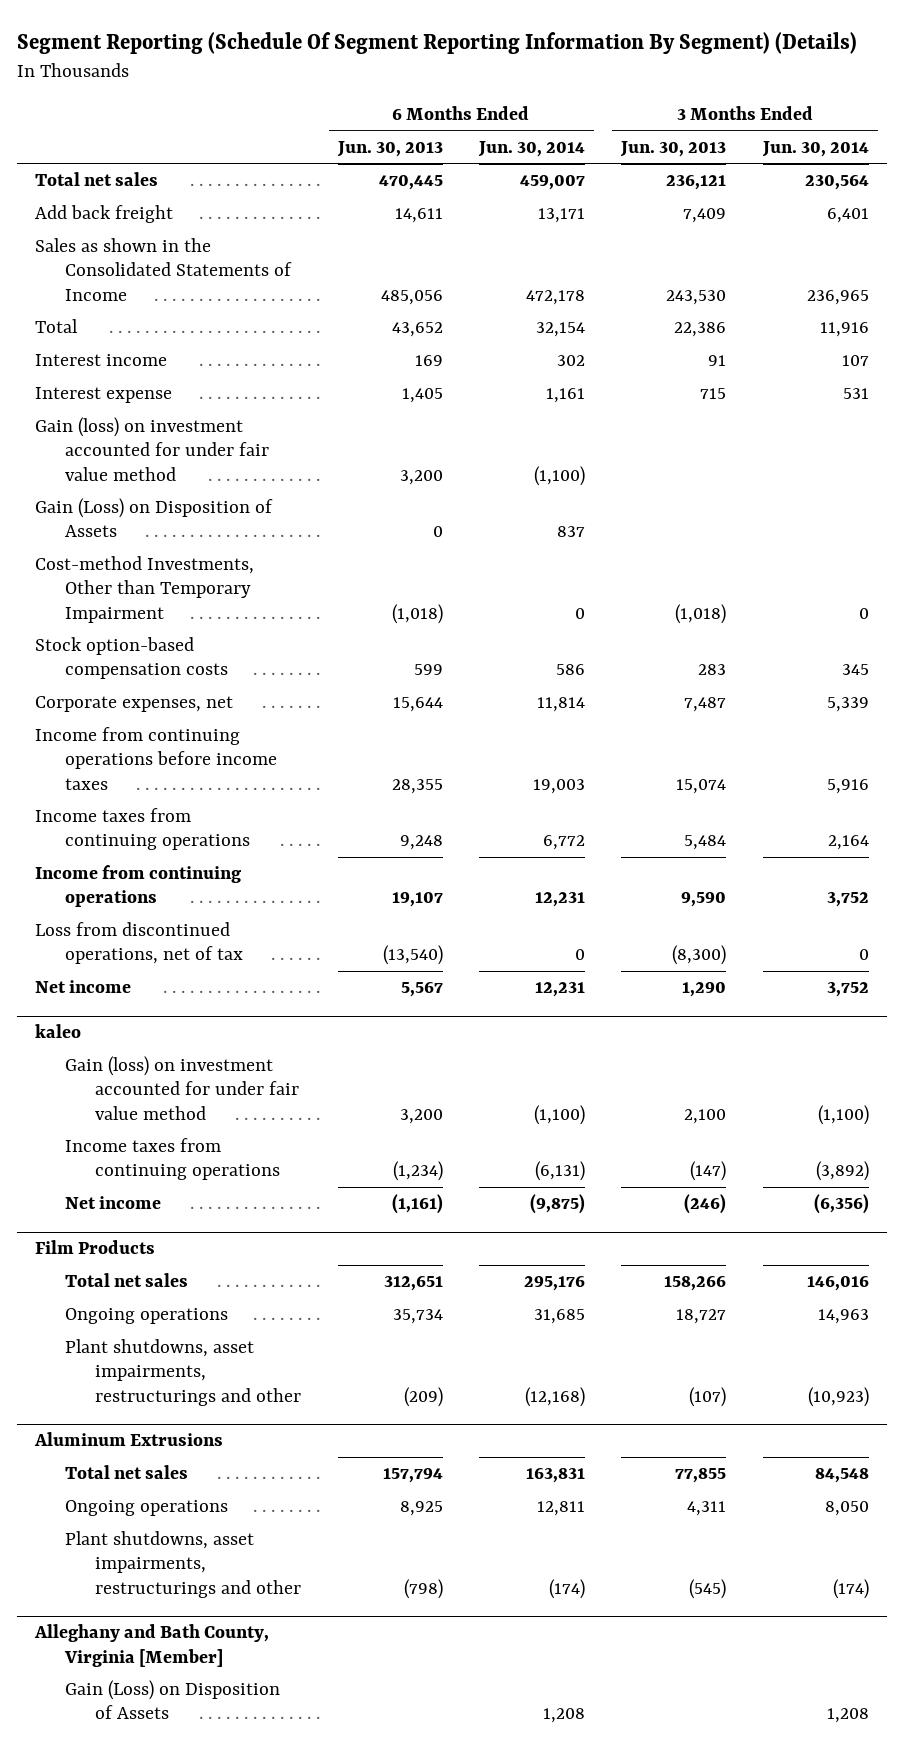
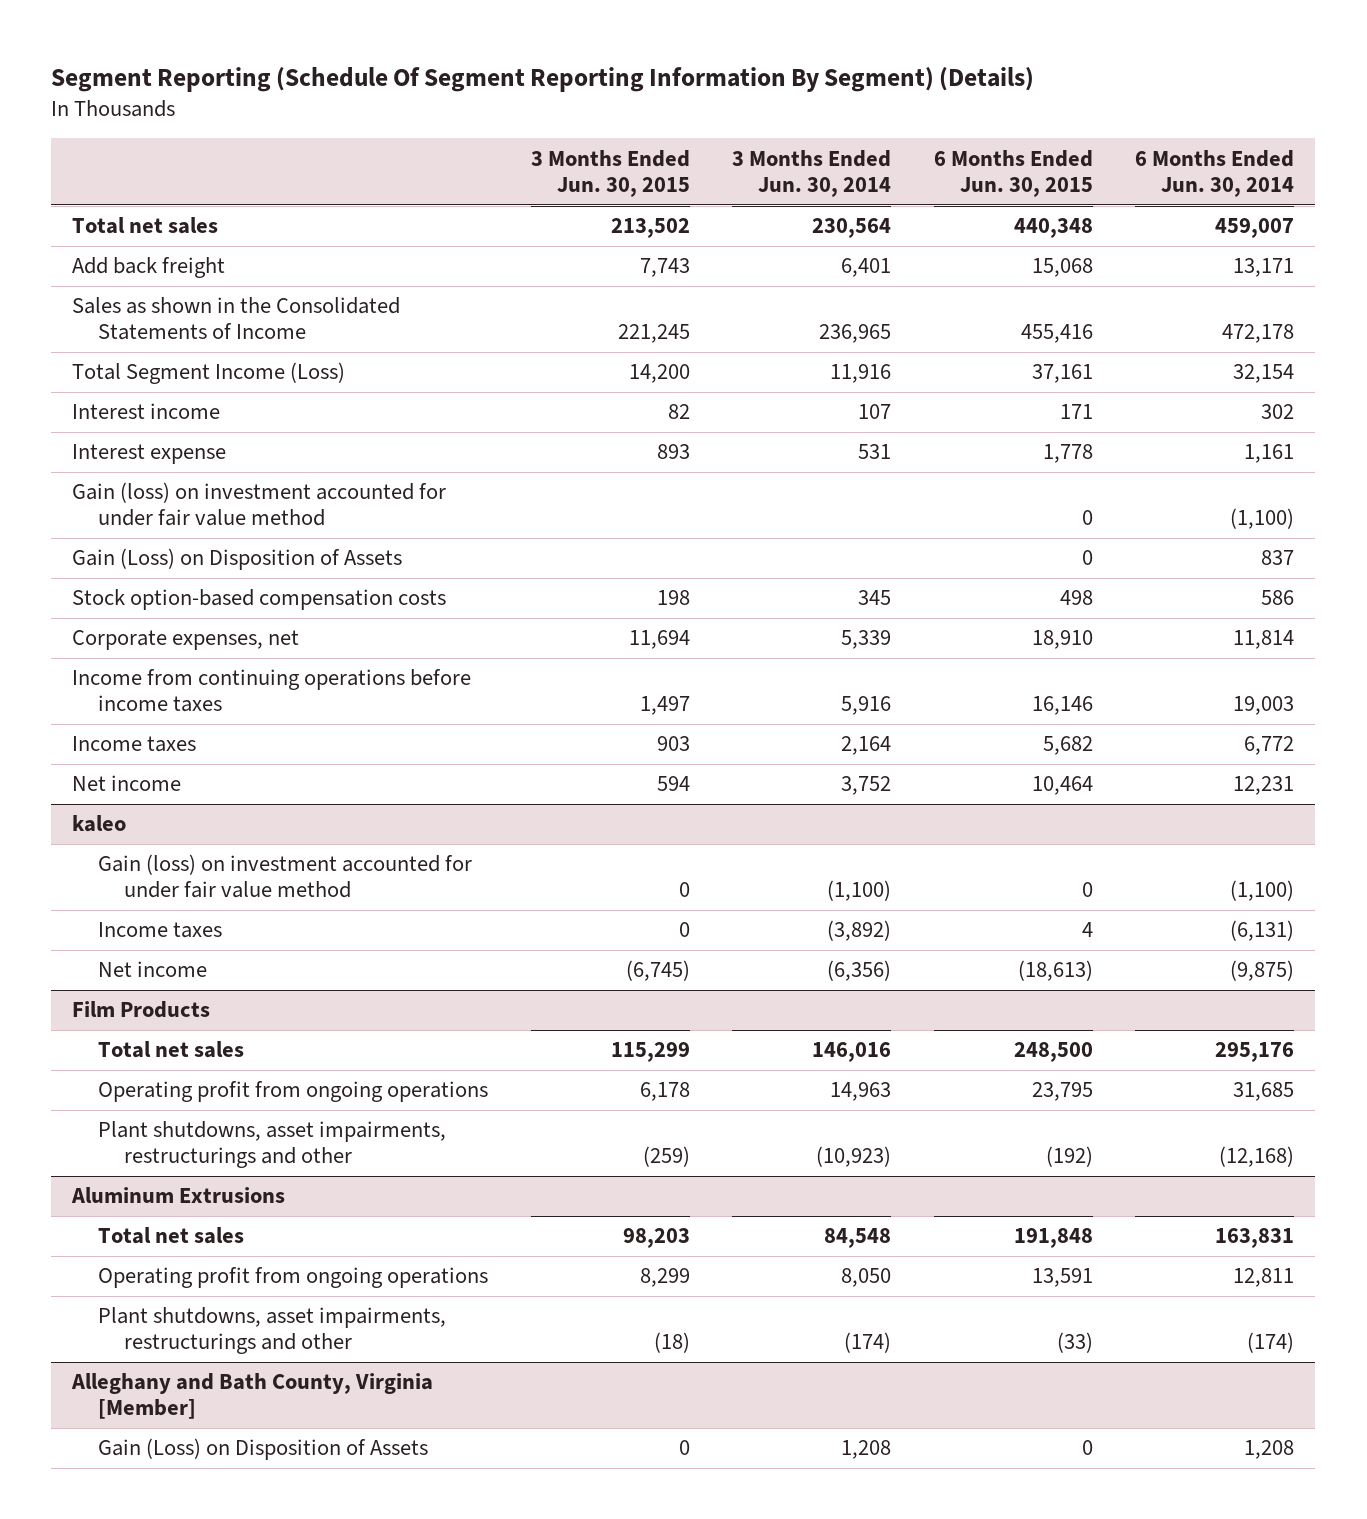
- | 6 Months Ended Jun. 30, 2013 | 6 Months Ended Jun. 30, 2014 | 3 Months Ended Jun. 30, 2013 | 3 Months Ended Jun. 30, 2014
+ | 3 Months Ended Jun. 30, 2015 | 3 Months Ended Jun. 30, 2014 | 6 Months Ended Jun. 30, 2015 | 6 Months Ended Jun. 30, 2014
- Total | 43,652 | 32,154 | 22,386 | 11,916
+ Total Segment Income (Loss) | 14,200 | 11,916 | 37,161 | 32,154
- Cost-method Investments, Other than Temporary Impairment | (1,018) | 0 | (1,018) | 0
- Income taxes from continuing operations | 9,248 | 6,772 | 5,484 | 2,164
- Income from continuing operations | 19,107 | 12,231 | 9,590 | 3,752
- Loss from discontinued operations, net of tax | (13,540) | 0 | (8,300) | 0
+ Income taxes | 903 | 2,164 | 5,682 | 6,772
@ kaleo
- Income taxes from continuing operations | (1,234) | (6,131) | (147) | (3,892)
+ Income taxes | 0 | (3,892) | 4 | (6,131)
@ Film Products
- Ongoing operations | 35,734 | 31,685 | 18,727 | 14,963
+ Operating profit from ongoing operations | 6,178 | 14,963 | 23,795 | 31,685
@ Aluminum Extrusions
- Ongoing operations | 8,925 | 12,811 | 4,311 | 8,050
+ Operating profit from ongoing operations | 8,299 | 8,050 | 13,591 | 12,811

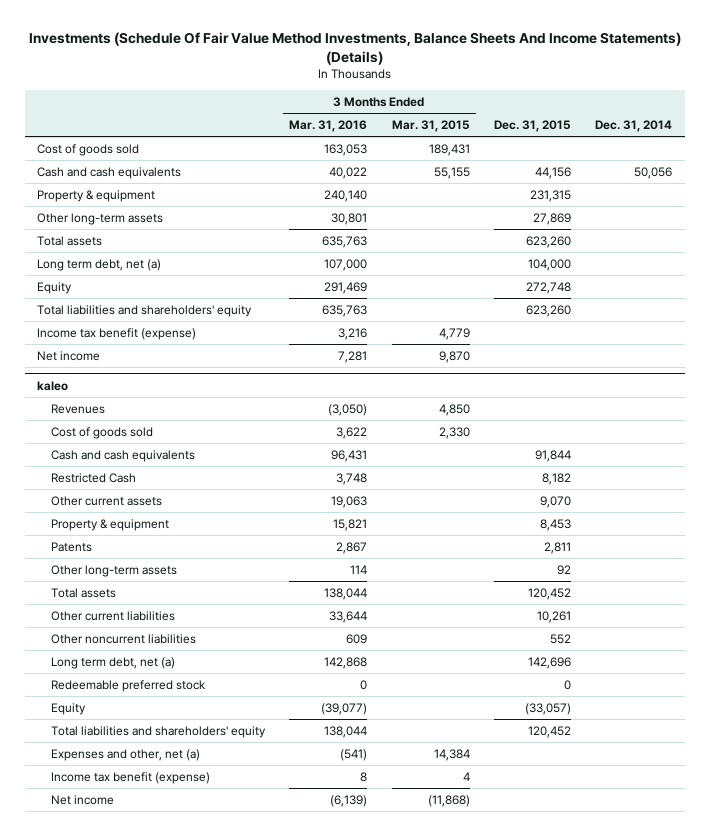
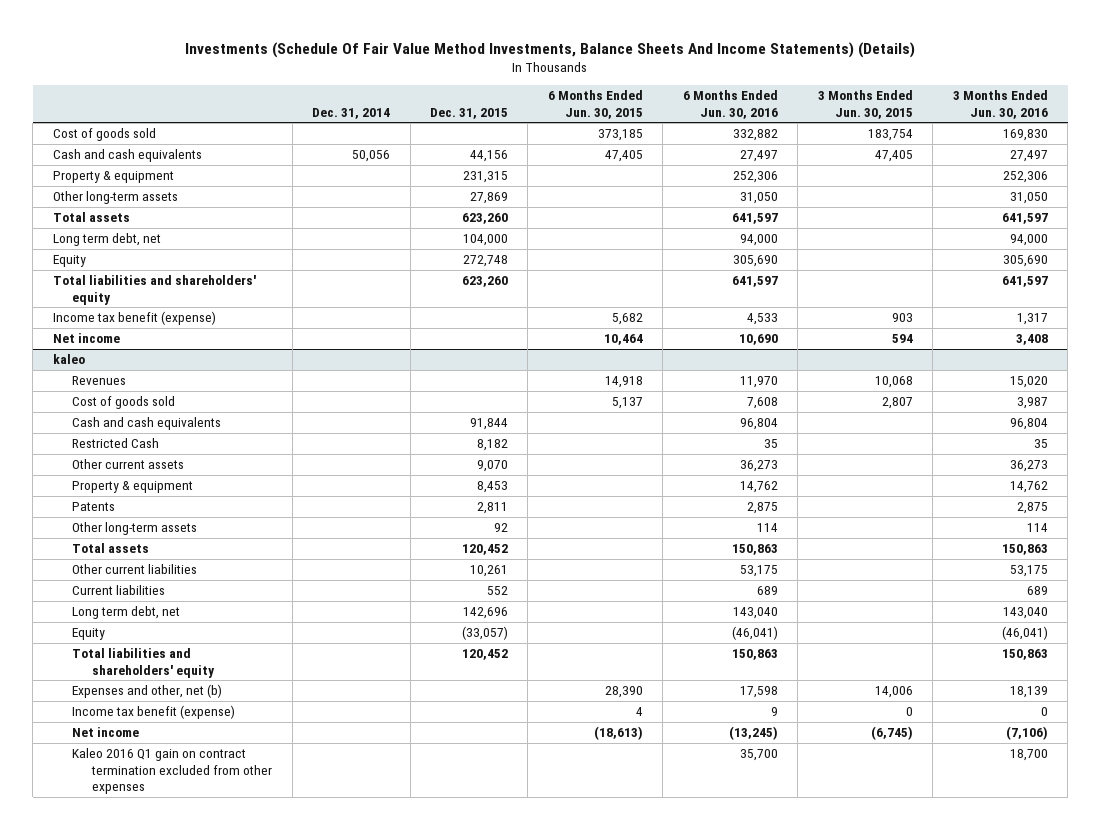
- | 3 Months Ended Mar. 31, 2016 | 3 Months Ended Mar. 31, 2015 | Dec. 31, 2015 | Dec. 31, 2014
+ | Dec. 31, 2014 | Dec. 31, 2015 | 6 Months Ended Jun. 30, 2015 | 6 Months Ended Jun. 30, 2016 | 3 Months Ended Jun. 30, 2015 | 3 Months Ended Jun. 30, 2016
- Long term debt, net (a) | 107,000 | | 104,000 |
+ Long term debt, net | | 104,000 | | 94,000 | | 94,000
@ kaleo
- Other noncurrent liabilities | 609 | | 552 |
- Long term debt, net (a) | 142,868 | | 142,696 |
- Redeemable preferred stock | 0 | | 0 |
+ Current liabilities | | 552 | | 689 | | 689
+ Long term debt, net | | 142,696 | | 143,040 | | 143,040
- Expenses and other, net (a) | (541) | 14,384 | |
+ Expenses and other, net (b) | | | 28,390 | 17,598 | 14,006 | 18,139
+ Kaleo 2016 Q1 gain on contract termination excluded from other expenses | | | | 35,700 | | 18,700

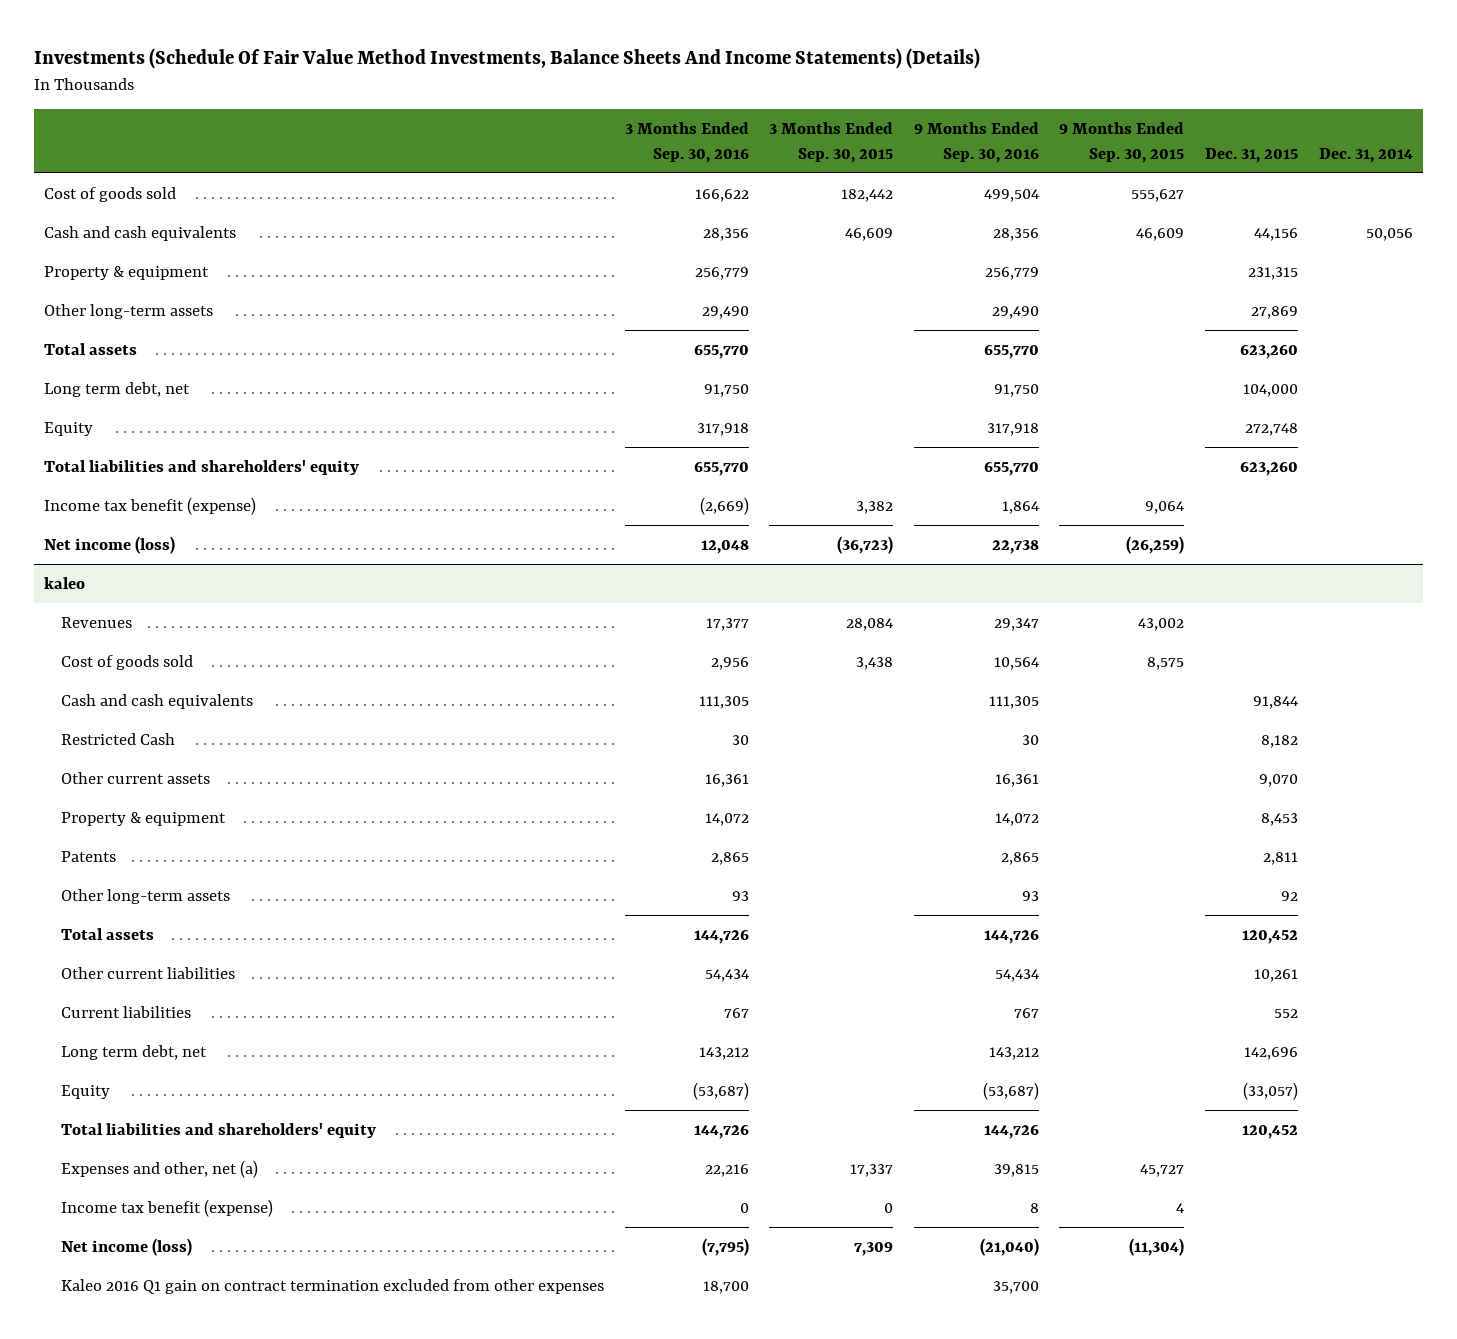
- | Dec. 31, 2014 | Dec. 31, 2015 | 6 Months Ended Jun. 30, 2015 | 6 Months Ended Jun. 30, 2016 | 3 Months Ended Jun. 30, 2015 | 3 Months Ended Jun. 30, 2016
+ | 3 Months Ended Sep. 30, 2016 | 3 Months Ended Sep. 30, 2015 | 9 Months Ended Sep. 30, 2016 | 9 Months Ended Sep. 30, 2015 | Dec. 31, 2015 | Dec. 31, 2014
- Net income | | | 10,464 | 10,690 | 594 | 3,408
+ Net income (loss) | 12,048 | (36,723) | 22,738 | (26,259) | |
@ kaleo
- Expenses and other, net (b) | | | 28,390 | 17,598 | 14,006 | 18,139
+ Expenses and other, net (a) | 22,216 | 17,337 | 39,815 | 45,727 | |
- Net income | | | (18,613) | (13,245) | (6,745) | (7,106)
+ Net income (loss) | (7,795) | 7,309 | (21,040) | (11,304) | |

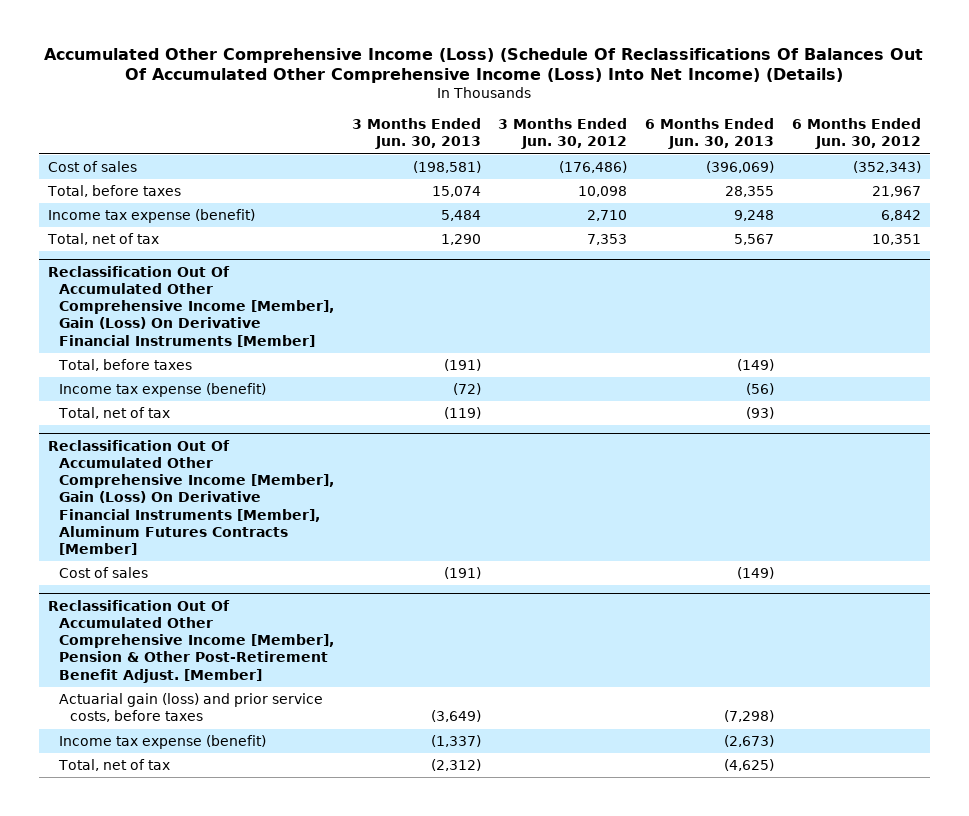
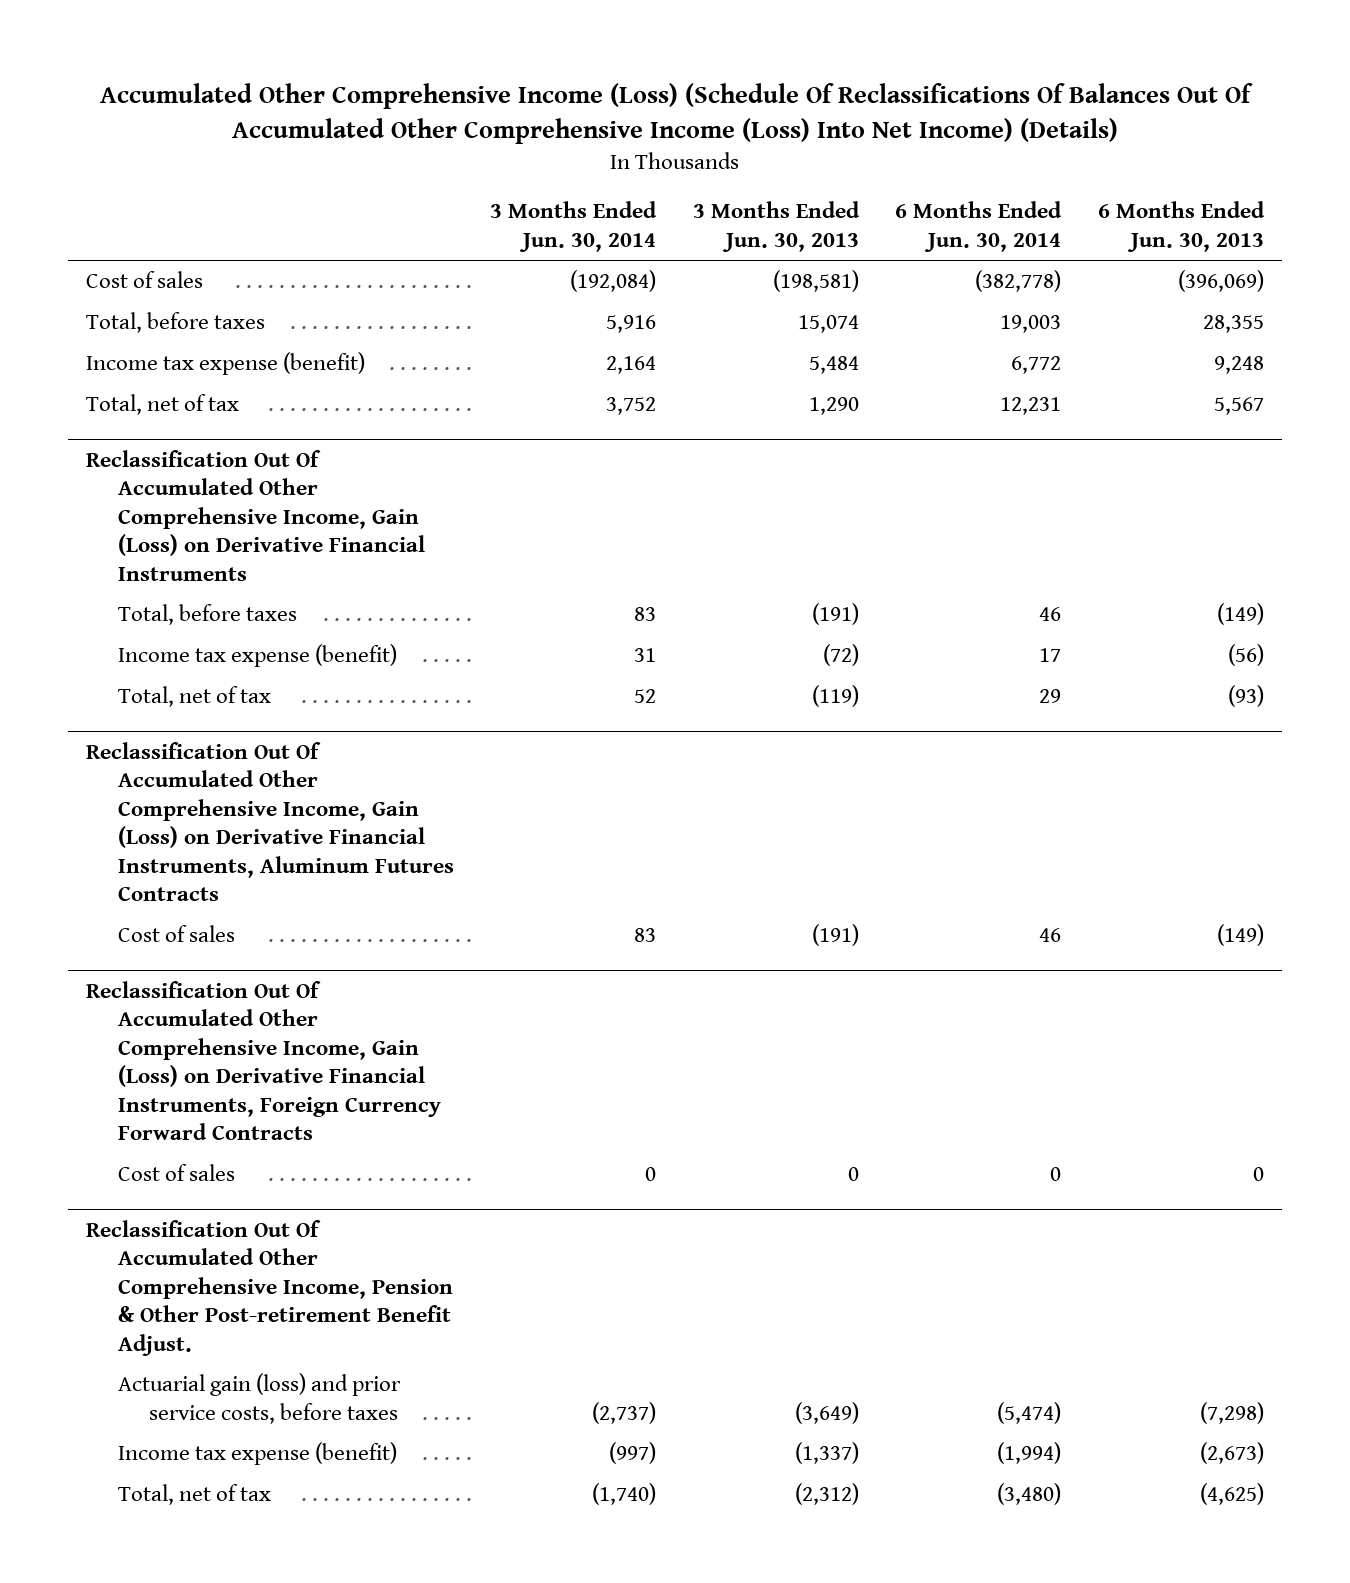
- | 3 Months Ended Jun. 30, 2013 | 3 Months Ended Jun. 30, 2012 | 6 Months Ended Jun. 30, 2013 | 6 Months Ended Jun. 30, 2012
+ | 3 Months Ended Jun. 30, 2014 | 3 Months Ended Jun. 30, 2013 | 6 Months Ended Jun. 30, 2014 | 6 Months Ended Jun. 30, 2013
- Reclassification Out Of Accumulated Other Comprehensive Income [Member], Gain (Loss) On Derivative Financial Instruments [Member]
+ Reclassification Out Of Accumulated Other Comprehensive Income, Gain (Loss) on Derivative Financial Instruments
- Reclassification Out Of Accumulated Other Comprehensive Income [Member], Gain (Loss) On Derivative Financial Instruments [Member], Aluminum Futures Contracts [Member]
+ Reclassification Out Of Accumulated Other Comprehensive Income, Gain (Loss) on Derivative Financial Instruments, Aluminum Futures Contracts
- Reclassification Out Of Accumulated Other Comprehensive Income [Member], Pension & Other Post-Retirement Benefit Adjust. [Member]
+ Reclassification Out Of Accumulated Other Comprehensive Income, Gain (Loss) on Derivative Financial Instruments, Foreign Currency Forward Contracts
+ Cost of sales | 0 | 0 | 0 | 0
+ Reclassification Out Of Accumulated Other Comprehensive Income, Pension & Other Post-retirement Benefit Adjust.

